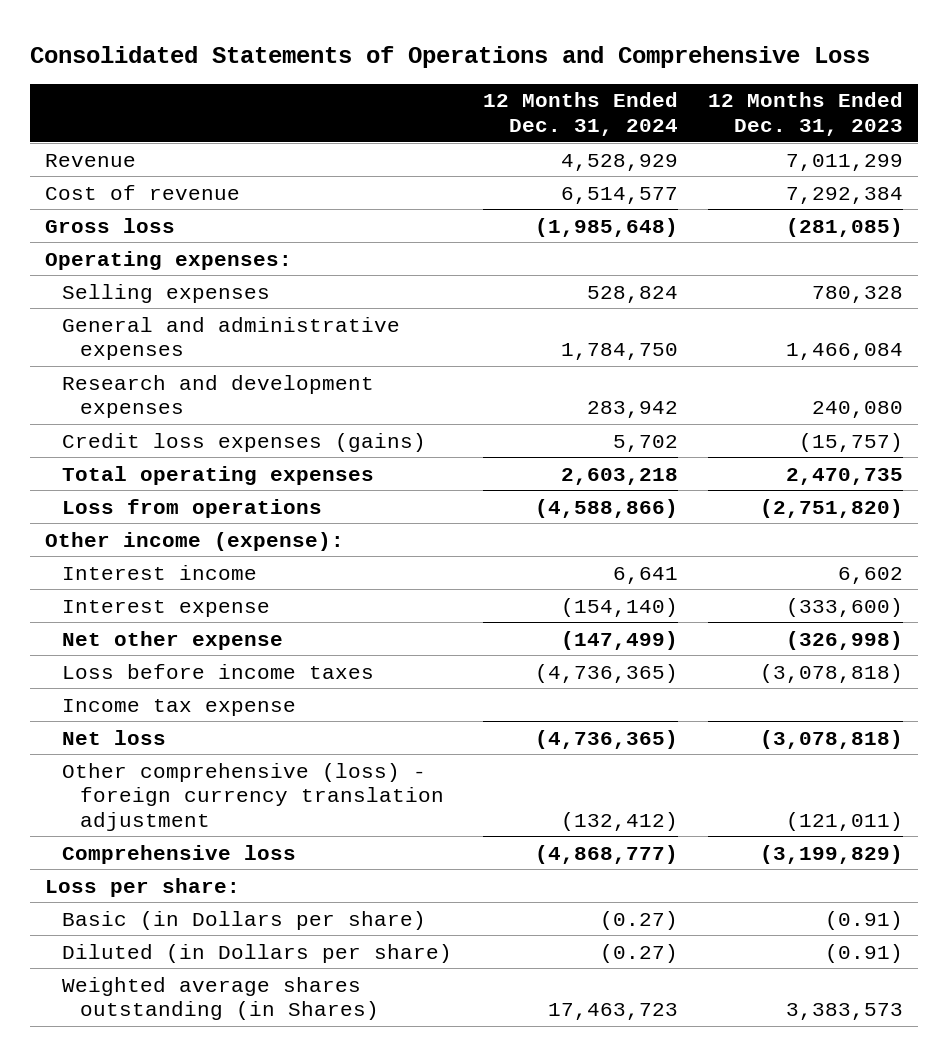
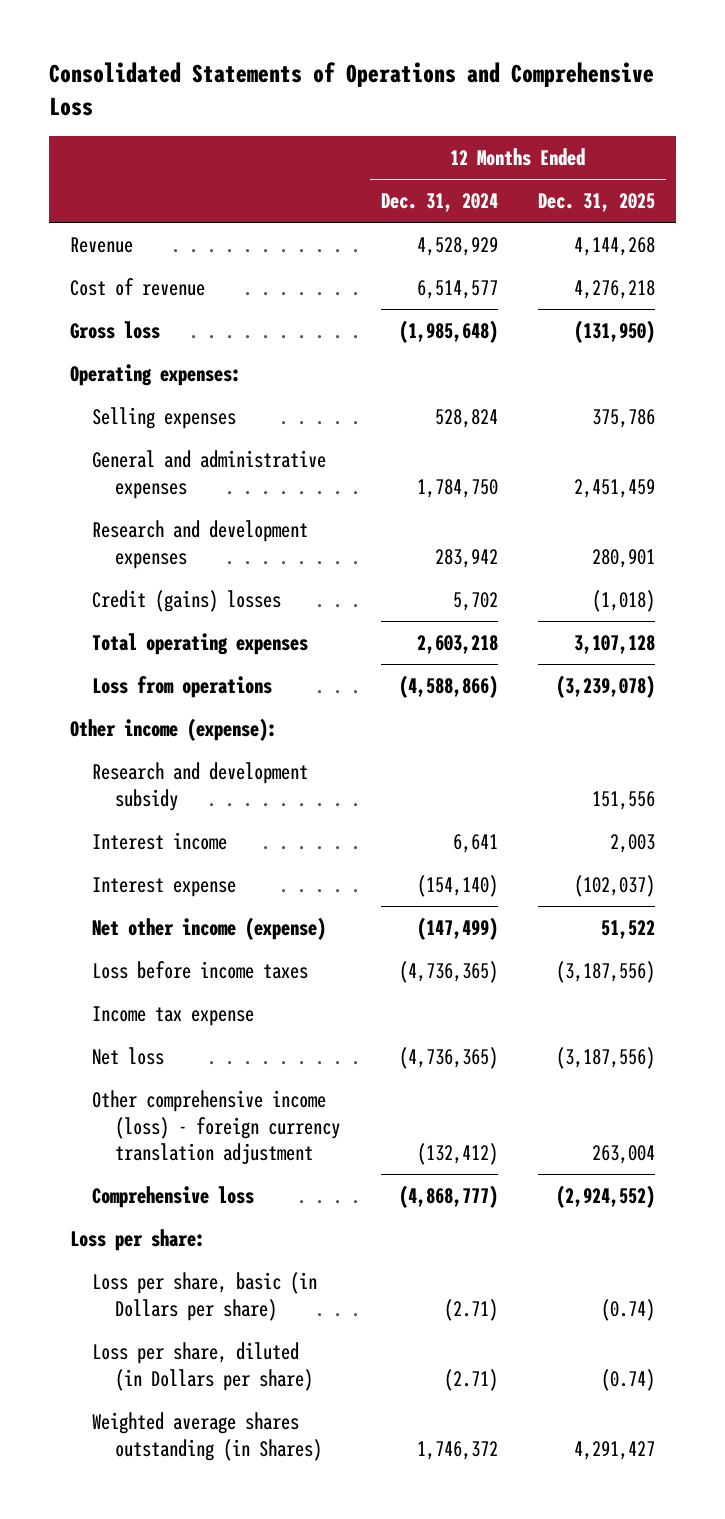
- | 12 Months Ended Dec. 31, 2024 | 12 Months Ended Dec. 31, 2023
+ | 12 Months Ended Dec. 31, 2024 | 12 Months Ended Dec. 31, 2025
- Credit loss expenses (gains) | 5,702 | (15,757)
+ Credit (gains) losses | 5,702 | (1,018)
+ Research and development subsidy | | 151,556
- Net other expense | (147,499) | (326,998)
+ Net other income (expense) | (147,499) | 51,522
- Other comprehensive (loss) - foreign currency translation adjustment | (132,412) | (121,011)
+ Other comprehensive income (loss) - foreign currency translation adjustment | (132,412) | 263,004
- Basic (in Dollars per share) | (0.27) | (0.91)
- Diluted (in Dollars per share) | (0.27) | (0.91)
- Weighted average shares outstanding (in Shares) | 17,463,723 | 3,383,573
+ Loss per share, basic (in Dollars per share) | (2.71) | (0.74)
+ Loss per share, diluted (in Dollars per share) | (2.71) | (0.74)
+ Weighted average shares outstanding (in Shares) | 1,746,372 | 4,291,427

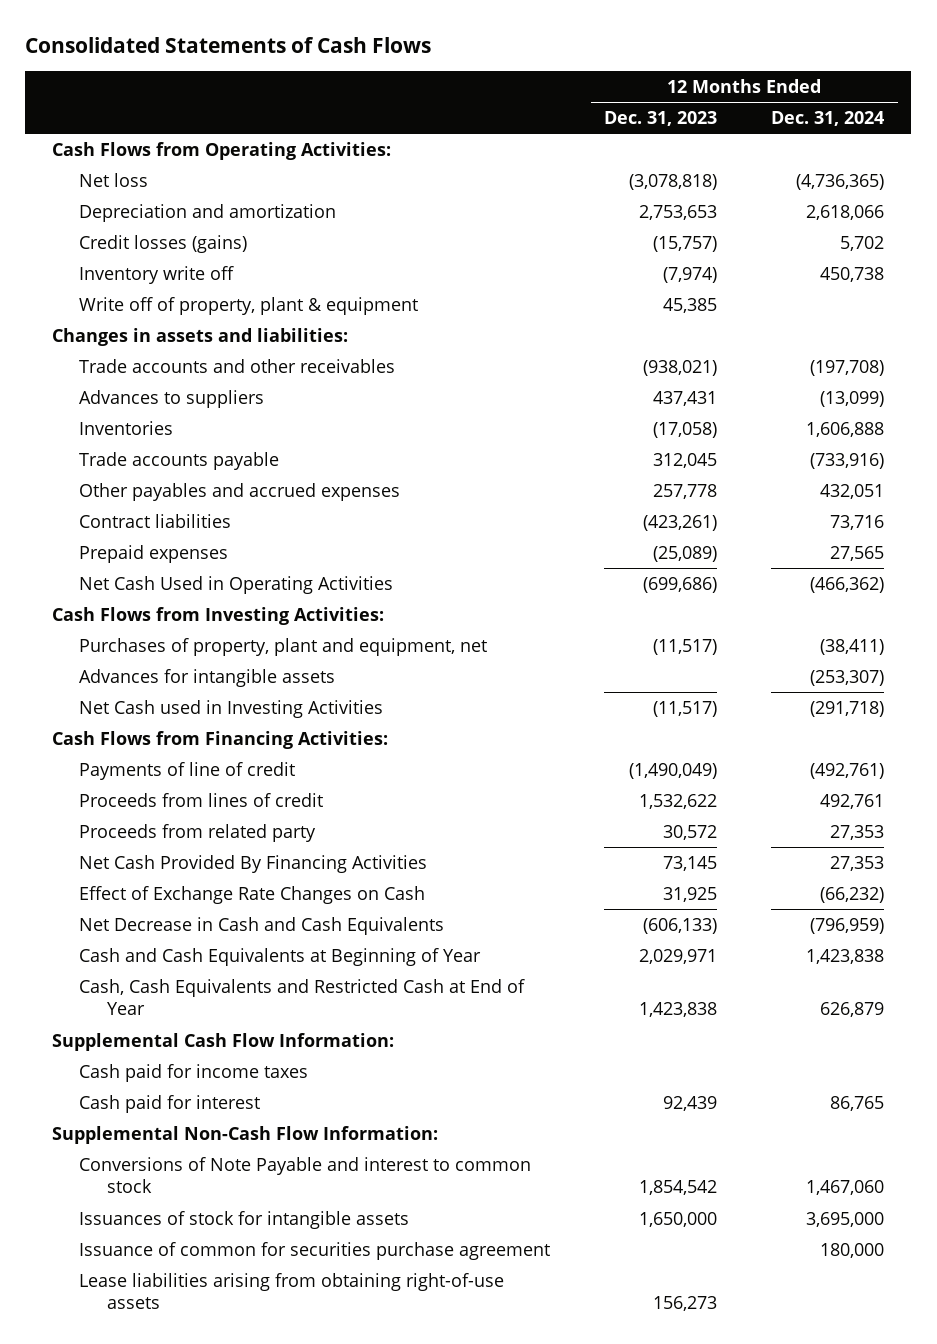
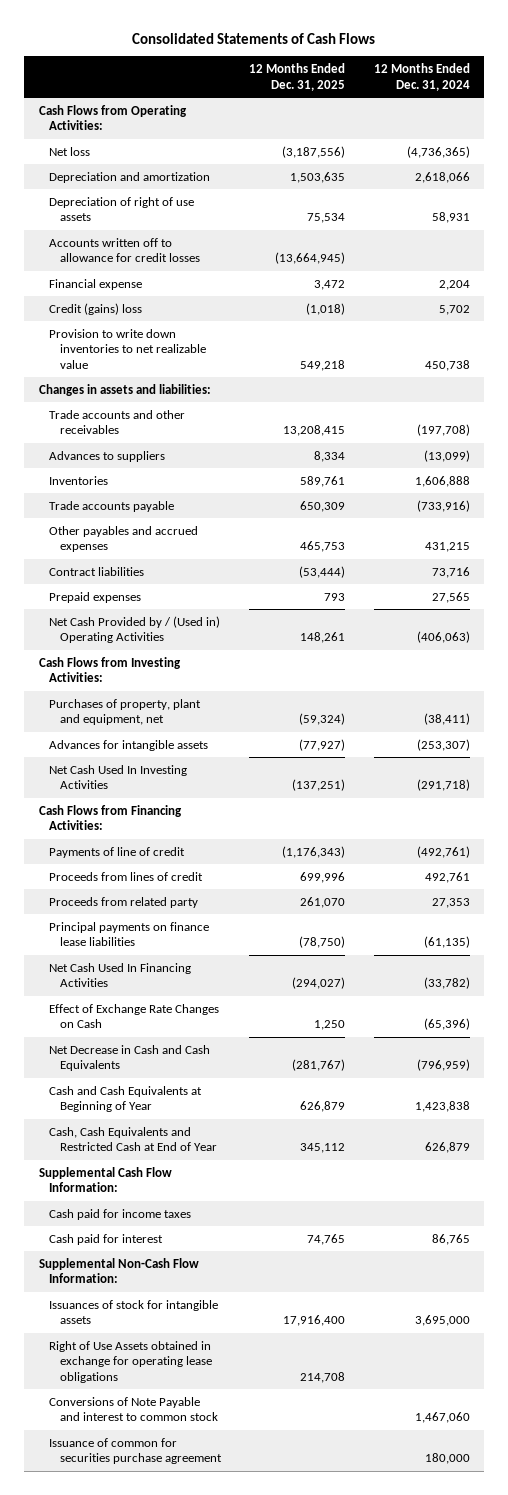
- | 12 Months Ended Dec. 31, 2023 | 12 Months Ended Dec. 31, 2024
+ | 12 Months Ended Dec. 31, 2025 | 12 Months Ended Dec. 31, 2024
- Credit losses (gains) | (15,757) | 5,702
- Inventory write off | (7,974) | 450,738
- Write off of property, plant & equipment | 45,385 |
+ Depreciation of right of use assets | 75,534 | 58,931
+ Accounts written off to allowance for credit losses | (13,664,945) |
+ Financial expense | 3,472 | 2,204
+ Credit (gains) loss | (1,018) | 5,702
+ Provision to write down inventories to net realizable value | 549,218 | 450,738
- Other payables and accrued expenses | 257,778 | 432,051
+ Other payables and accrued expenses | 465,753 | 431,215
- Net Cash Used in Operating Activities | (699,686) | (466,362)
+ Net Cash Provided by / (Used in) Operating Activities | 148,261 | (406,063)
- Net Cash used in Investing Activities | (11,517) | (291,718)
+ Net Cash Used In Investing Activities | (137,251) | (291,718)
- Net Cash Provided By Financing Activities | 73,145 | 27,353
- Effect of Exchange Rate Changes on Cash | 31,925 | (66,232)
+ Principal payments on finance lease liabilities | (78,750) | (61,135)
+ Net Cash Used In Financing Activities | (294,027) | (33,782)
+ Effect of Exchange Rate Changes on Cash | 1,250 | (65,396)
+ Right of Use Assets obtained in exchange for operating lease obligations | 214,708 |
moved down: Conversions of Note Payable and interest to common stock | | 1,467,060
- Lease liabilities arising from obtaining right-of-use assets | 156,273 |

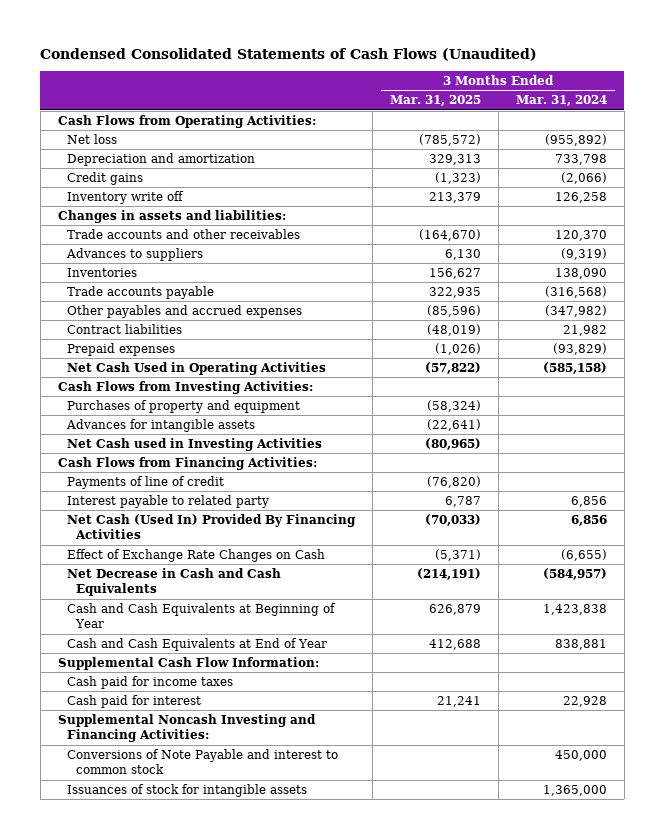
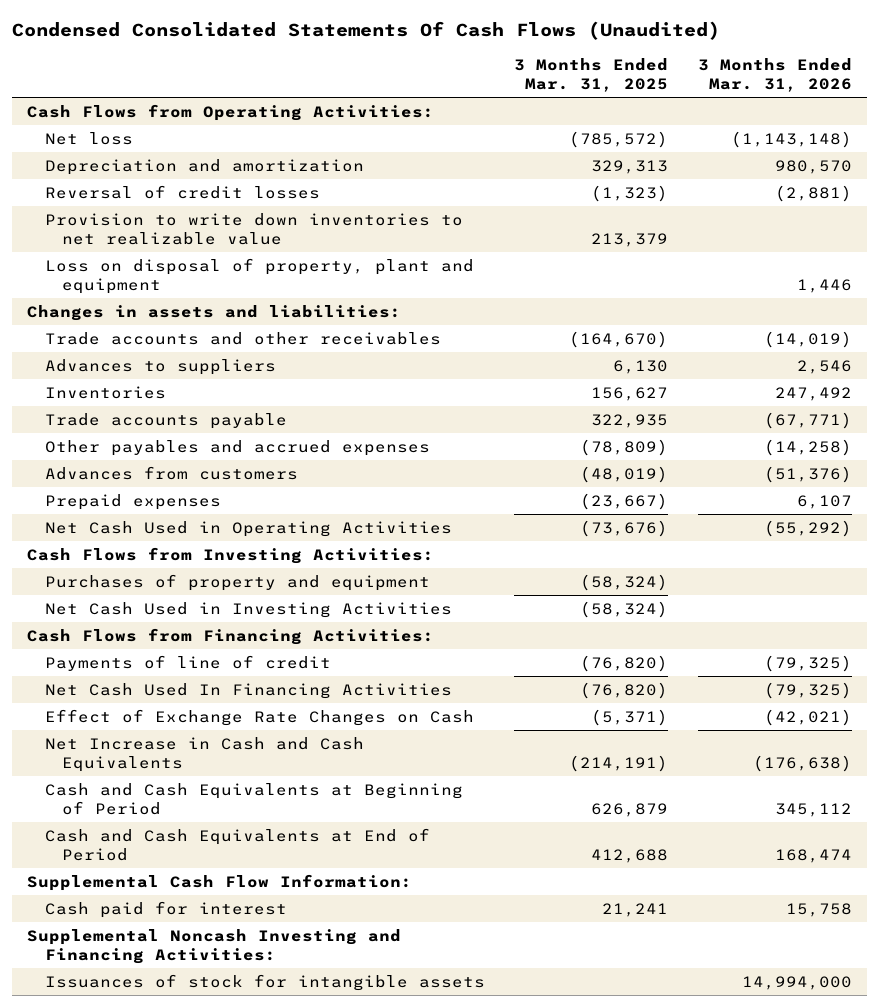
- Condensed Consolidated Statements of Cash Flows (Unaudited)
+ Condensed Consolidated Statements Of Cash Flows (Unaudited)
- | 3 Months Ended Mar. 31, 2025 | 3 Months Ended Mar. 31, 2024
+ | 3 Months Ended Mar. 31, 2025 | 3 Months Ended Mar. 31, 2026
- Credit gains | (1,323) | (2,066)
- Inventory write off | 213,379 | 126,258
+ Reversal of credit losses | (1,323) | (2,881)
+ Provision to write down inventories to net realizable value | 213,379 |
+ Loss on disposal of property, plant and equipment | | 1,446
- Other payables and accrued expenses | (85,596) | (347,982)
- Contract liabilities | (48,019) | 21,982
- Prepaid expenses | (1,026) | (93,829)
- Net Cash Used in Operating Activities | (57,822) | (585,158)
+ Other payables and accrued expenses | (78,809) | (14,258)
+ Advances from customers | (48,019) | (51,376)
+ Prepaid expenses | (23,667) | 6,107
+ Net Cash Used in Operating Activities | (73,676) | (55,292)
- Advances for intangible assets | (22,641) |
- Net Cash used in Investing Activities | (80,965) |
+ Net Cash Used in Investing Activities | (58,324) |
- Interest payable to related party | 6,787 | 6,856
- Net Cash (Used In) Provided By Financing Activities | (70,033) | 6,856
+ Net Cash Used In Financing Activities | (76,820) | (79,325)
- Net Decrease in Cash and Cash Equivalents | (214,191) | (584,957)
- Cash and Cash Equivalents at Beginning of Year | 626,879 | 1,423,838
- Cash and Cash Equivalents at End of Year | 412,688 | 838,881
+ Net Increase in Cash and Cash Equivalents | (214,191) | (176,638)
+ Cash and Cash Equivalents at Beginning of Period | 626,879 | 345,112
+ Cash and Cash Equivalents at End of Period | 412,688 | 168,474
- Cash paid for income taxes
- Conversions of Note Payable and interest to common stock | | 450,000

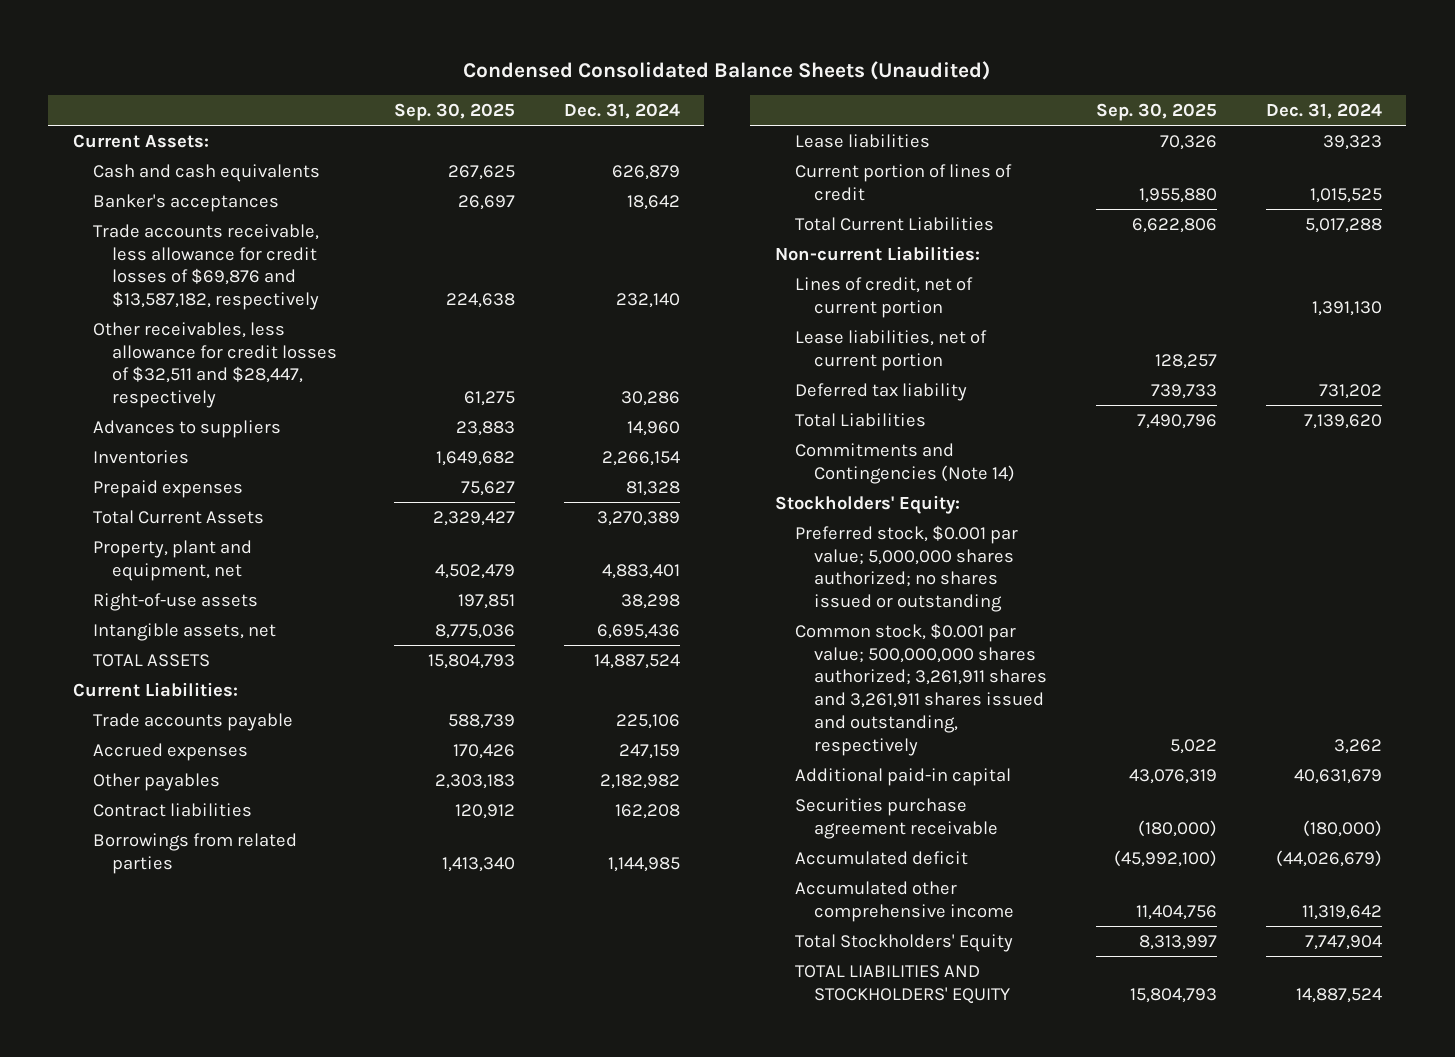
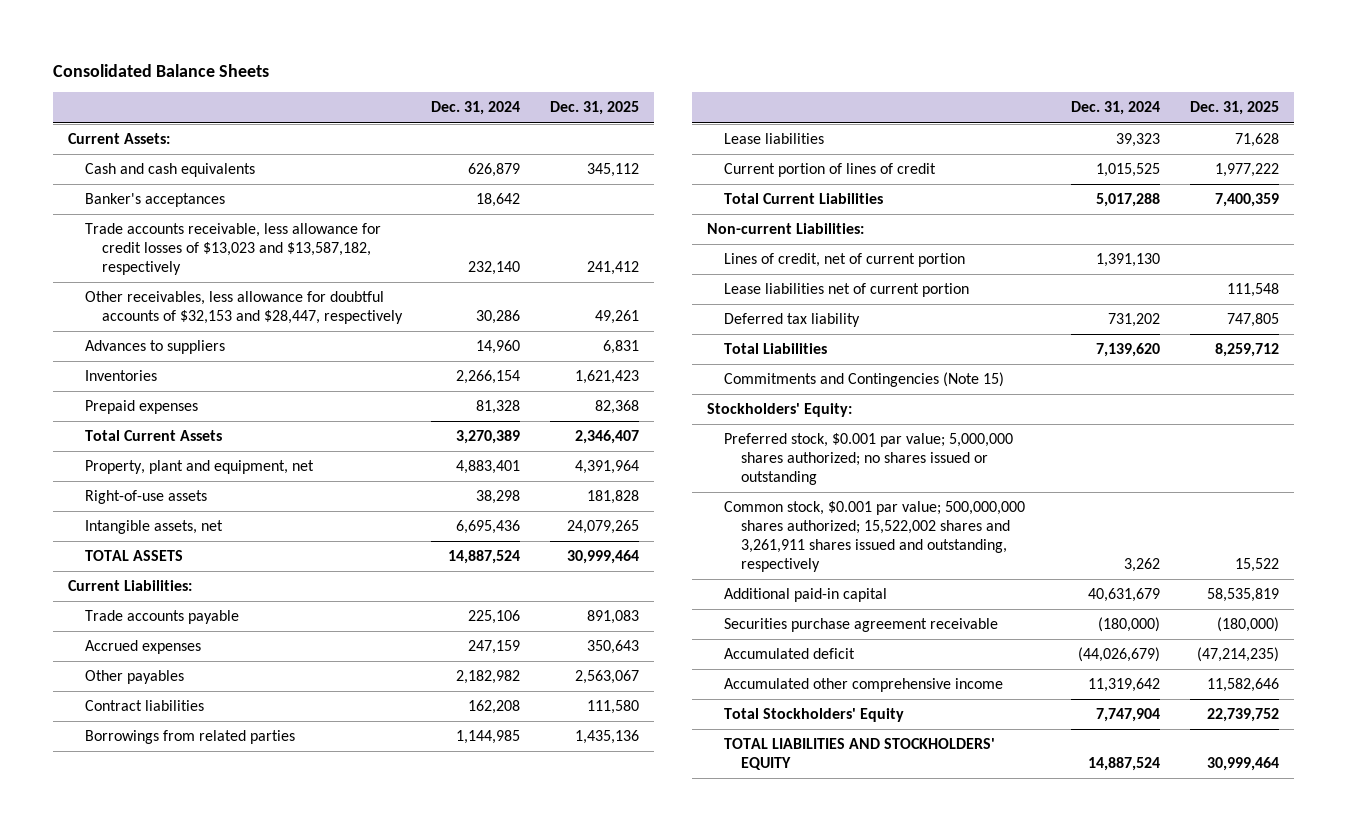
- Condensed Consolidated Balance Sheets (Unaudited)
+ Consolidated Balance Sheets
- | Sep. 30, 2025 | Dec. 31, 2024
+ | Dec. 31, 2024 | Dec. 31, 2025
- Trade accounts receivable, less allowance for credit losses of $69,876 and $13,587,182, respectively | 224,638 | 232,140
- Other receivables, less allowance for credit losses of $32,511 and $28,447, respectively | 61,275 | 30,286
+ Trade accounts receivable, less allowance for credit losses of $13,023 and $13,587,182, respectively | 232,140 | 241,412
+ Other receivables, less allowance for doubtful accounts of $32,153 and $28,447, respectively | 30,286 | 49,261
- Lease liabilities, net of current portion | 128,257 |
+ Lease liabilities net of current portion | | 111,548
- Commitments and Contingencies (Note 14)
+ Commitments and Contingencies (Note 15)
- Common stock, $0.001 par value; 500,000,000 shares authorized; 3,261,911 shares and 3,261,911 shares issued and outstanding, respectively | 5,022 | 3,262
+ Common stock, $0.001 par value; 500,000,000 shares authorized; 15,522,002 shares and 3,261,911 shares issued and outstanding, respectively | 3,262 | 15,522

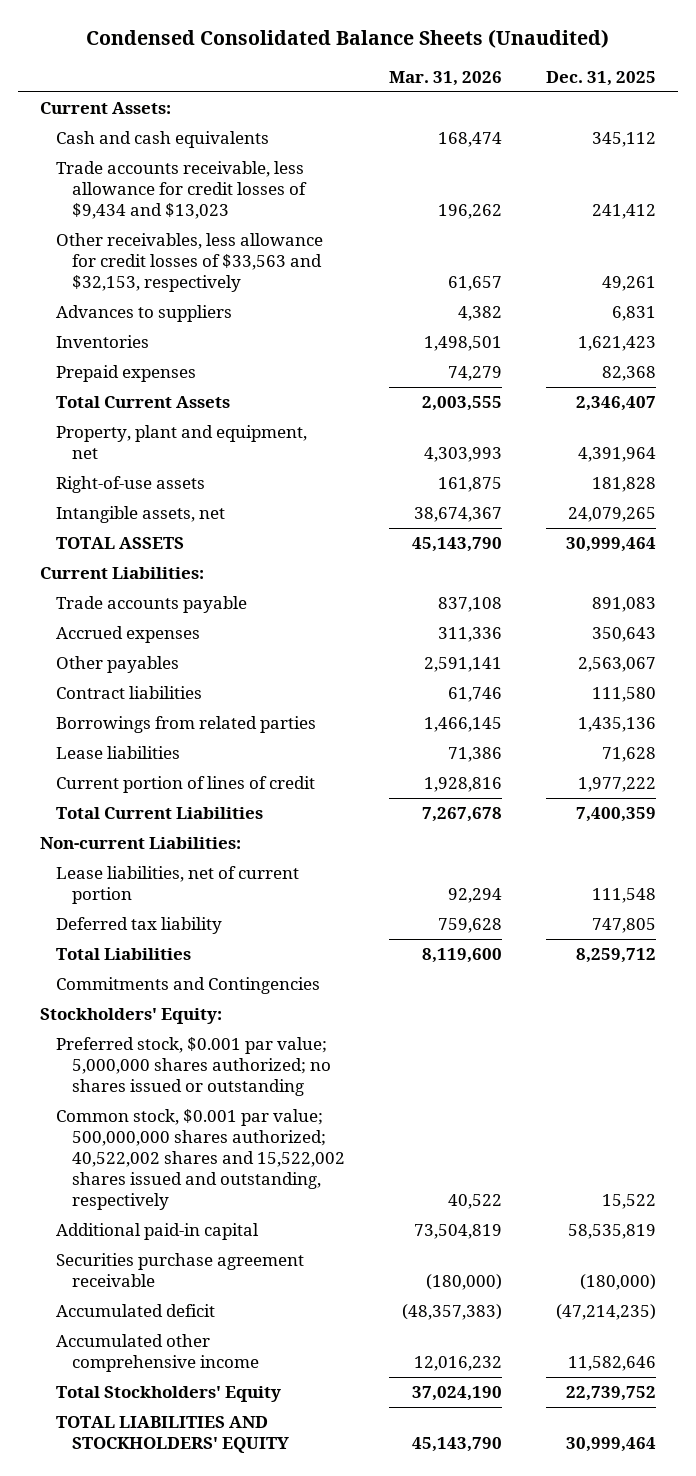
- Consolidated Balance Sheets
+ Condensed Consolidated Balance Sheets (Unaudited)
- | Dec. 31, 2024 | Dec. 31, 2025
+ | Mar. 31, 2026 | Dec. 31, 2025
- Banker's acceptances | 18,642 |
- Trade accounts receivable, less allowance for credit losses of $13,023 and $13,587,182, respectively | 232,140 | 241,412
- Other receivables, less allowance for doubtful accounts of $32,153 and $28,447, respectively | 30,286 | 49,261
+ Trade accounts receivable, less allowance for credit losses of $9,434 and $13,023 | 196,262 | 241,412
+ Other receivables, less allowance for credit losses of $33,563 and $32,153, respectively | 61,657 | 49,261
- Lines of credit, net of current portion | 1,391,130 |
- Lease liabilities net of current portion | | 111,548
+ Lease liabilities, net of current portion | 92,294 | 111,548
- Commitments and Contingencies (Note 15)
+ Commitments and Contingencies
- Common stock, $0.001 par value; 500,000,000 shares authorized; 15,522,002 shares and 3,261,911 shares issued and outstanding, respectively | 3,262 | 15,522
+ Common stock, $0.001 par value; 500,000,000 shares authorized; 40,522,002 shares and 15,522,002 shares issued and outstanding, respectively | 40,522 | 15,522

